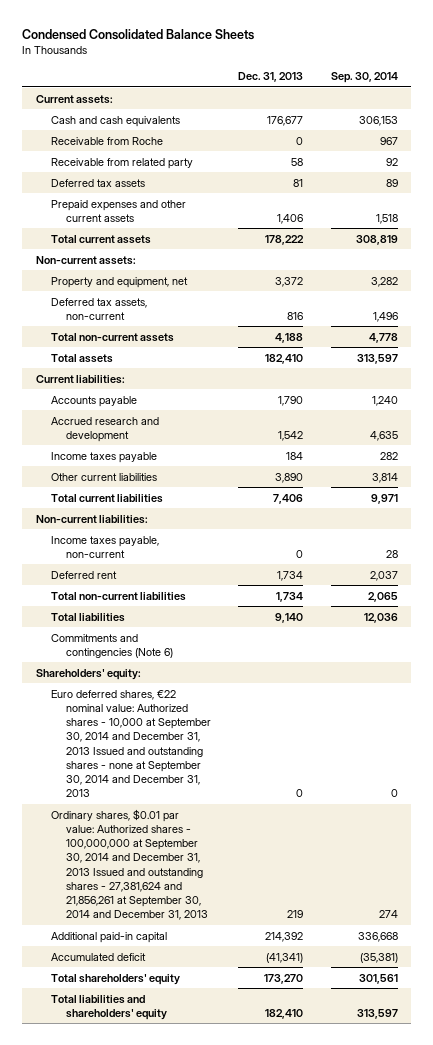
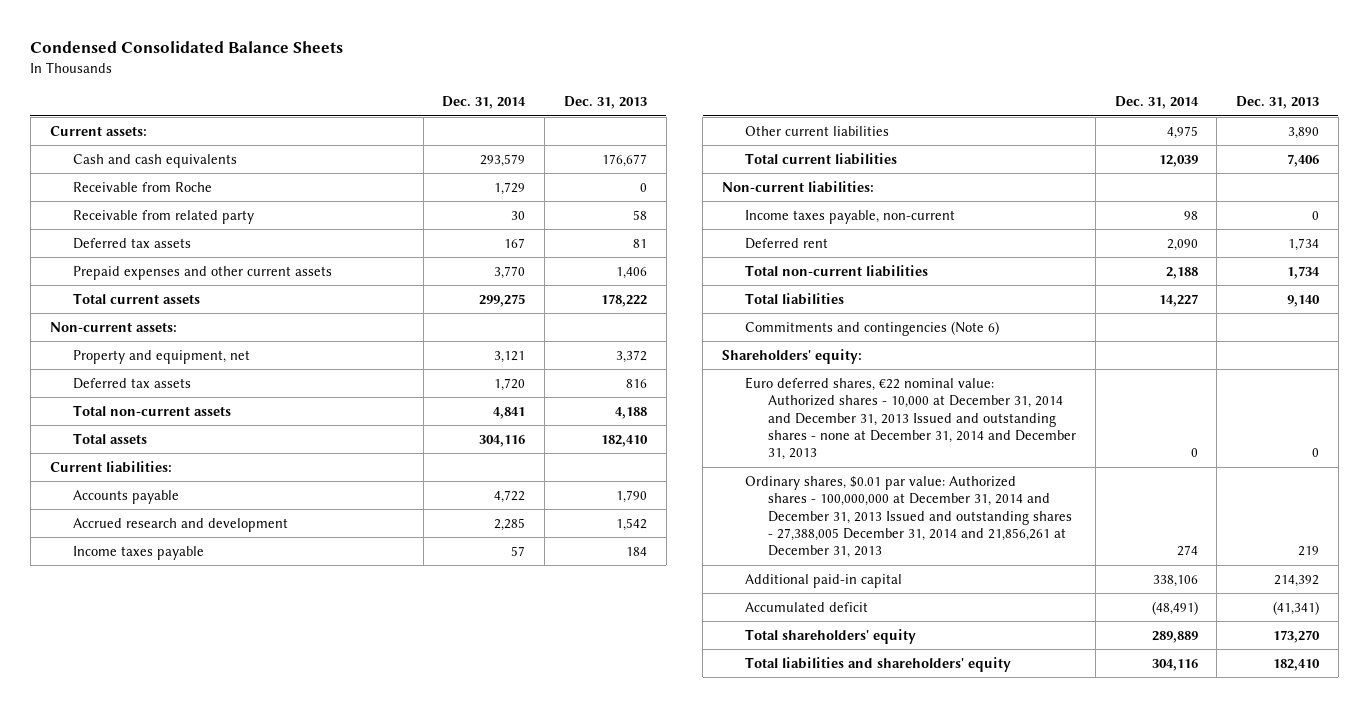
- | Dec. 31, 2013 | Sep. 30, 2014
+ | Dec. 31, 2014 | Dec. 31, 2013
- Deferred tax assets, non-current | 816 | 1,496
+ Deferred tax assets | 1,720 | 816
- Euro deferred shares, €22 nominal value: Authorized shares - 10,000 at September 30, 2014 and December 31, 2013 Issued and outstanding shares - none at September 30, 2014 and December 31, 2013 | 0 | 0
- Ordinary shares, $0.01 par value: Authorized shares - 100,000,000 at September 30, 2014 and December 31, 2013 Issued and outstanding shares - 27,381,624 and 21,856,261 at September 30, 2014 and December 31, 2013 | 219 | 274
+ Euro deferred shares, €22 nominal value: Authorized shares - 10,000 at December 31, 2014 and December 31, 2013 Issued and outstanding shares - none at December 31, 2014 and December 31, 2013 | 0 | 0
+ Ordinary shares, $0.01 par value: Authorized shares - 100,000,000 at December 31, 2014 and December 31, 2013 Issued and outstanding shares - 27,388,005 December 31, 2014 and 21,856,261 at December 31, 2013 | 274 | 219

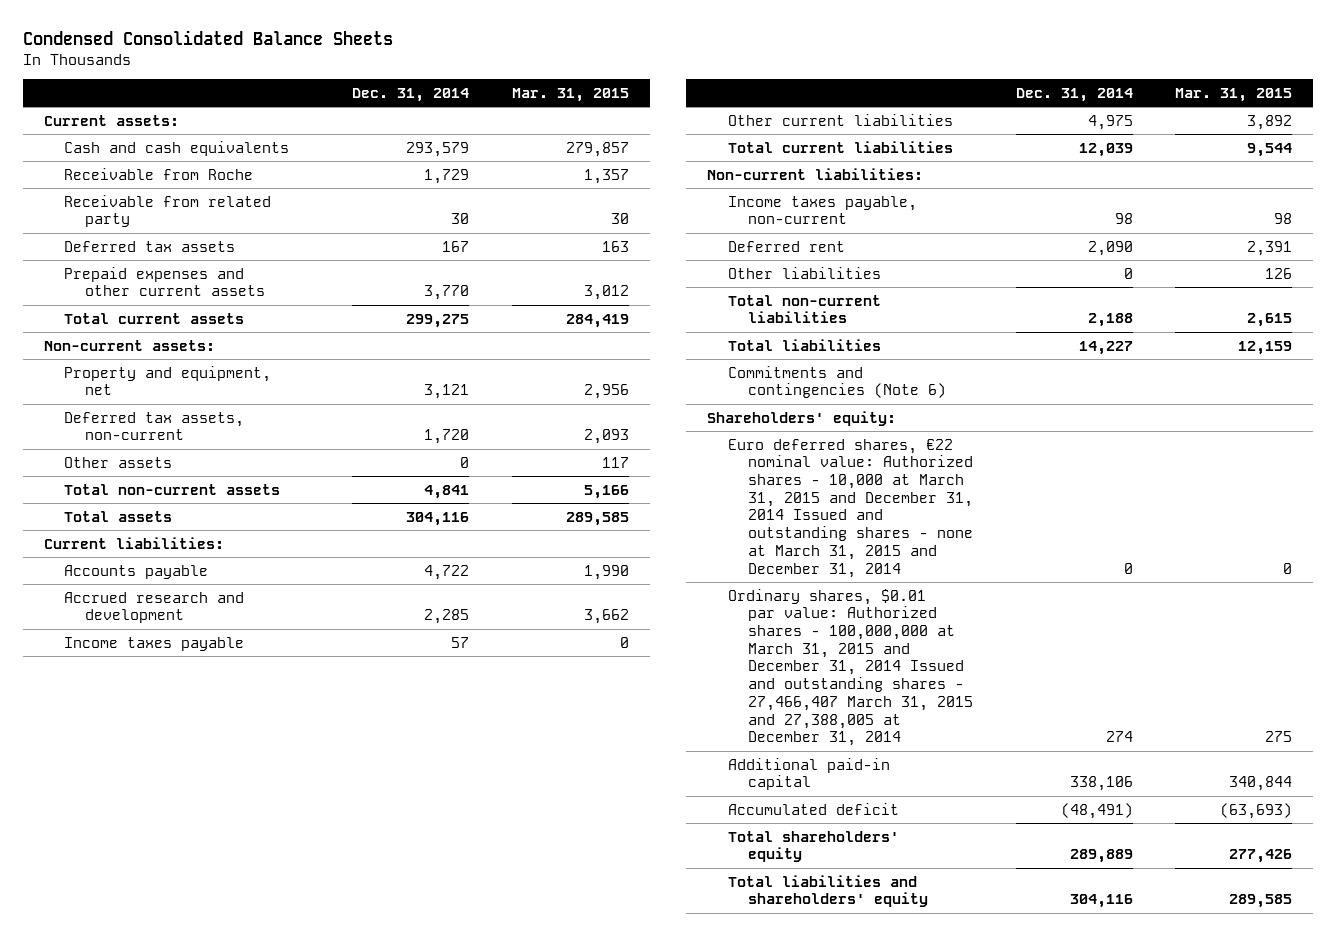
- | Dec. 31, 2014 | Dec. 31, 2013
+ | Dec. 31, 2014 | Mar. 31, 2015
- Deferred tax assets | 1,720 | 816
+ Deferred tax assets, non-current | 1,720 | 2,093
+ Other assets | 0 | 117
+ Other liabilities | 0 | 126
- Euro deferred shares, €22 nominal value: Authorized shares - 10,000 at December 31, 2014 and December 31, 2013 Issued and outstanding shares - none at December 31, 2014 and December 31, 2013 | 0 | 0
- Ordinary shares, $0.01 par value: Authorized shares - 100,000,000 at December 31, 2014 and December 31, 2013 Issued and outstanding shares - 27,388,005 December 31, 2014 and 21,856,261 at December 31, 2013 | 274 | 219
+ Euro deferred shares, €22 nominal value: Authorized shares - 10,000 at March 31, 2015 and December 31, 2014 Issued and outstanding shares - none at March 31, 2015 and December 31, 2014 | 0 | 0
+ Ordinary shares, $0.01 par value: Authorized shares - 100,000,000 at March 31, 2015 and December 31, 2014 Issued and outstanding shares - 27,466,407 March 31, 2015 and 27,388,005 at December 31, 2014 | 274 | 275

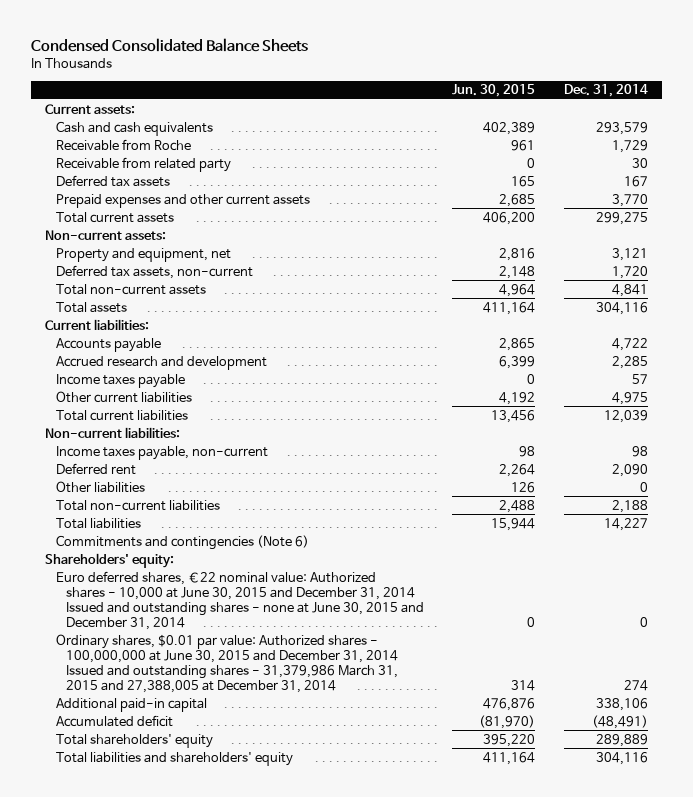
- | Dec. 31, 2014 | Mar. 31, 2015
+ | Jun. 30, 2015 | Dec. 31, 2014
- Other assets | 0 | 117
- Euro deferred shares, €22 nominal value: Authorized shares - 10,000 at March 31, 2015 and December 31, 2014 Issued and outstanding shares - none at March 31, 2015 and December 31, 2014 | 0 | 0
- Ordinary shares, $0.01 par value: Authorized shares - 100,000,000 at March 31, 2015 and December 31, 2014 Issued and outstanding shares - 27,466,407 March 31, 2015 and 27,388,005 at December 31, 2014 | 274 | 275
+ Euro deferred shares, €22 nominal value: Authorized shares - 10,000 at June 30, 2015 and December 31, 2014 Issued and outstanding shares - none at June 30, 2015 and December 31, 2014 | 0 | 0
+ Ordinary shares, $0.01 par value: Authorized shares - 100,000,000 at June 30, 2015 and December 31, 2014 Issued and outstanding shares - 31,379,986 March 31, 2015 and 27,388,005 at December 31, 2014 | 314 | 274

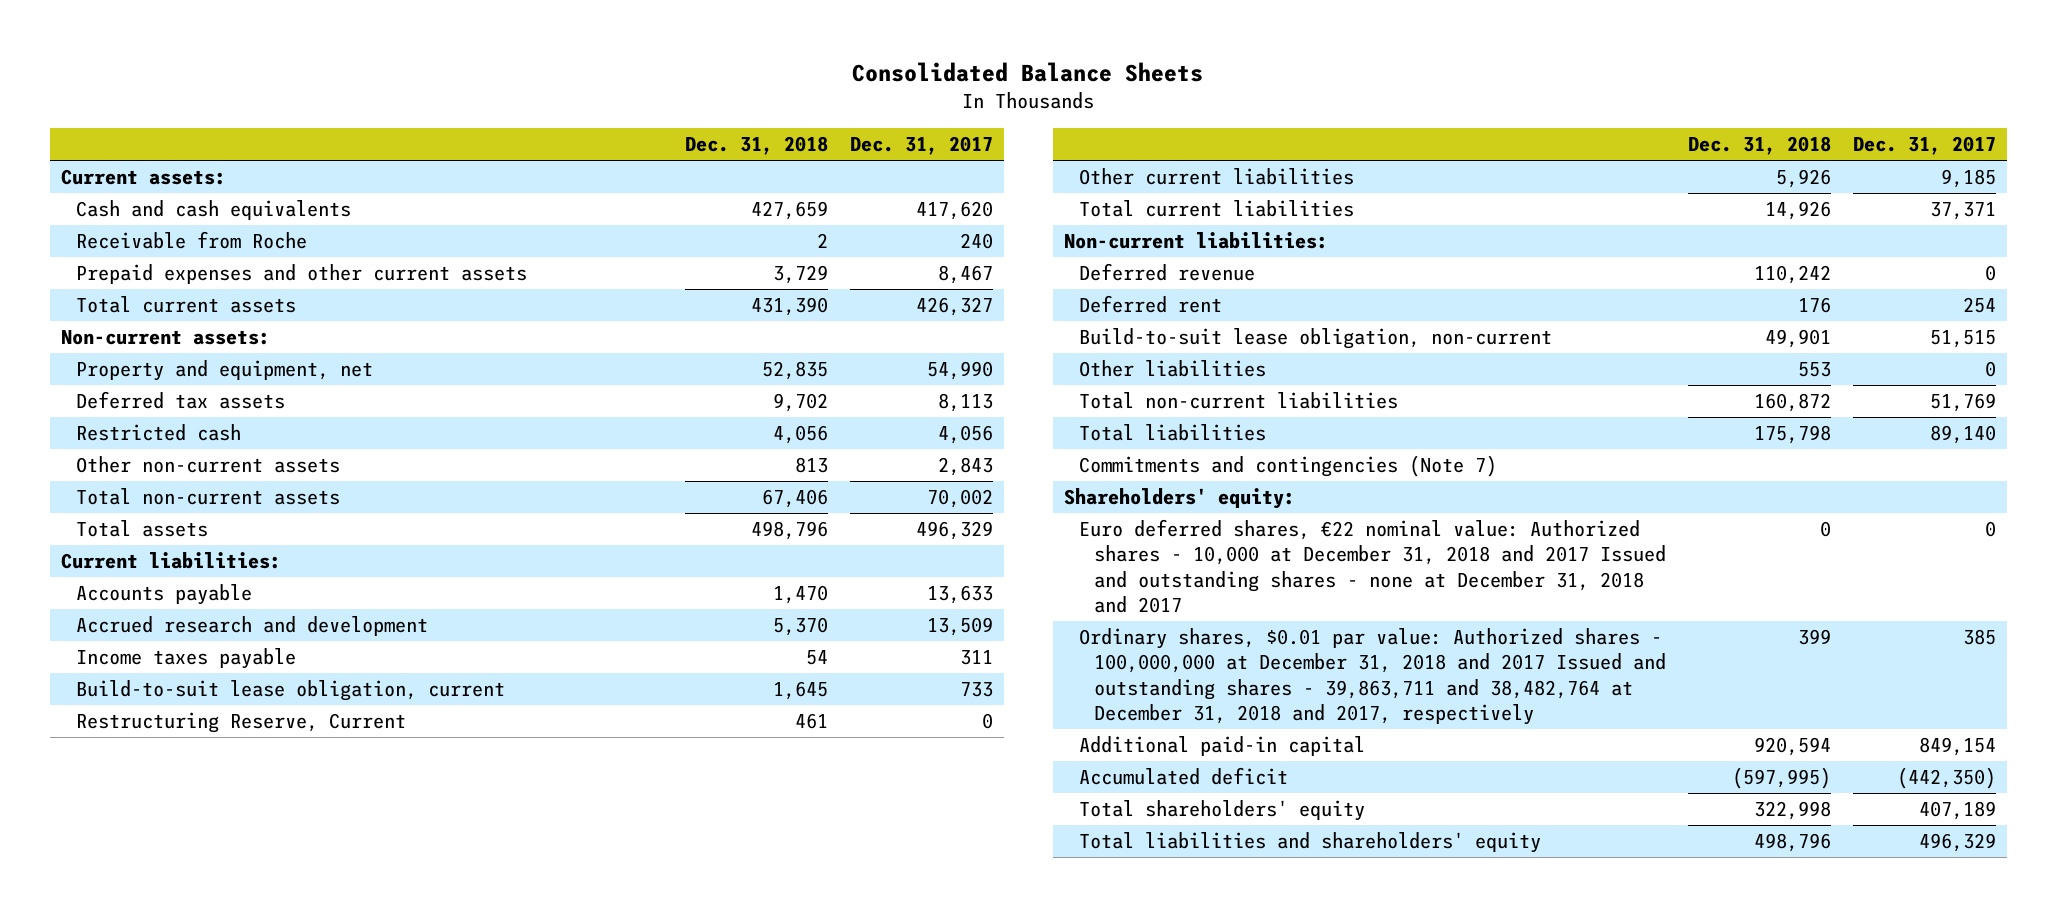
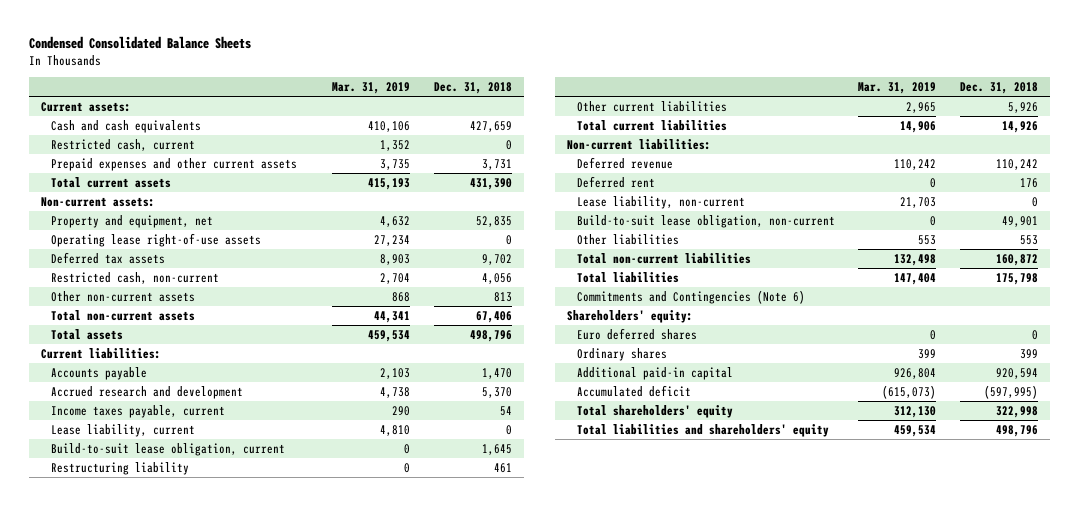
- Consolidated Balance Sheets
+ Condensed Consolidated Balance Sheets
- | Dec. 31, 2018 | Dec. 31, 2017
+ | Mar. 31, 2019 | Dec. 31, 2018
- Receivable from Roche | 2 | 240
- Prepaid expenses and other current assets | 3,729 | 8,467
+ Restricted cash, current | 1,352 | 0
+ Prepaid expenses and other current assets | 3,735 | 3,731
+ Operating lease right-of-use assets | 27,234 | 0
- Restricted cash | 4,056 | 4,056
+ Restricted cash, non-current | 2,704 | 4,056
- Income taxes payable | 54 | 311
+ Income taxes payable, current | 290 | 54
+ Lease liability, current | 4,810 | 0
- Restructuring Reserve, Current | 461 | 0
+ Restructuring liability | 0 | 461
+ Lease liability, non-current | 21,703 | 0
- Commitments and contingencies (Note 7)
+ Commitments and Contingencies (Note 6)
- Euro deferred shares, €22 nominal value: Authorized shares - 10,000 at December 31, 2018 and 2017 Issued and outstanding shares - none at December 31, 2018 and 2017 | 0 | 0
- Ordinary shares, $0.01 par value: Authorized shares - 100,000,000 at December 31, 2018 and 2017 Issued and outstanding shares - 39,863,711 and 38,482,764 at December 31, 2018 and 2017, respectively | 399 | 385
+ Euro deferred shares | 0 | 0
+ Ordinary shares | 399 | 399

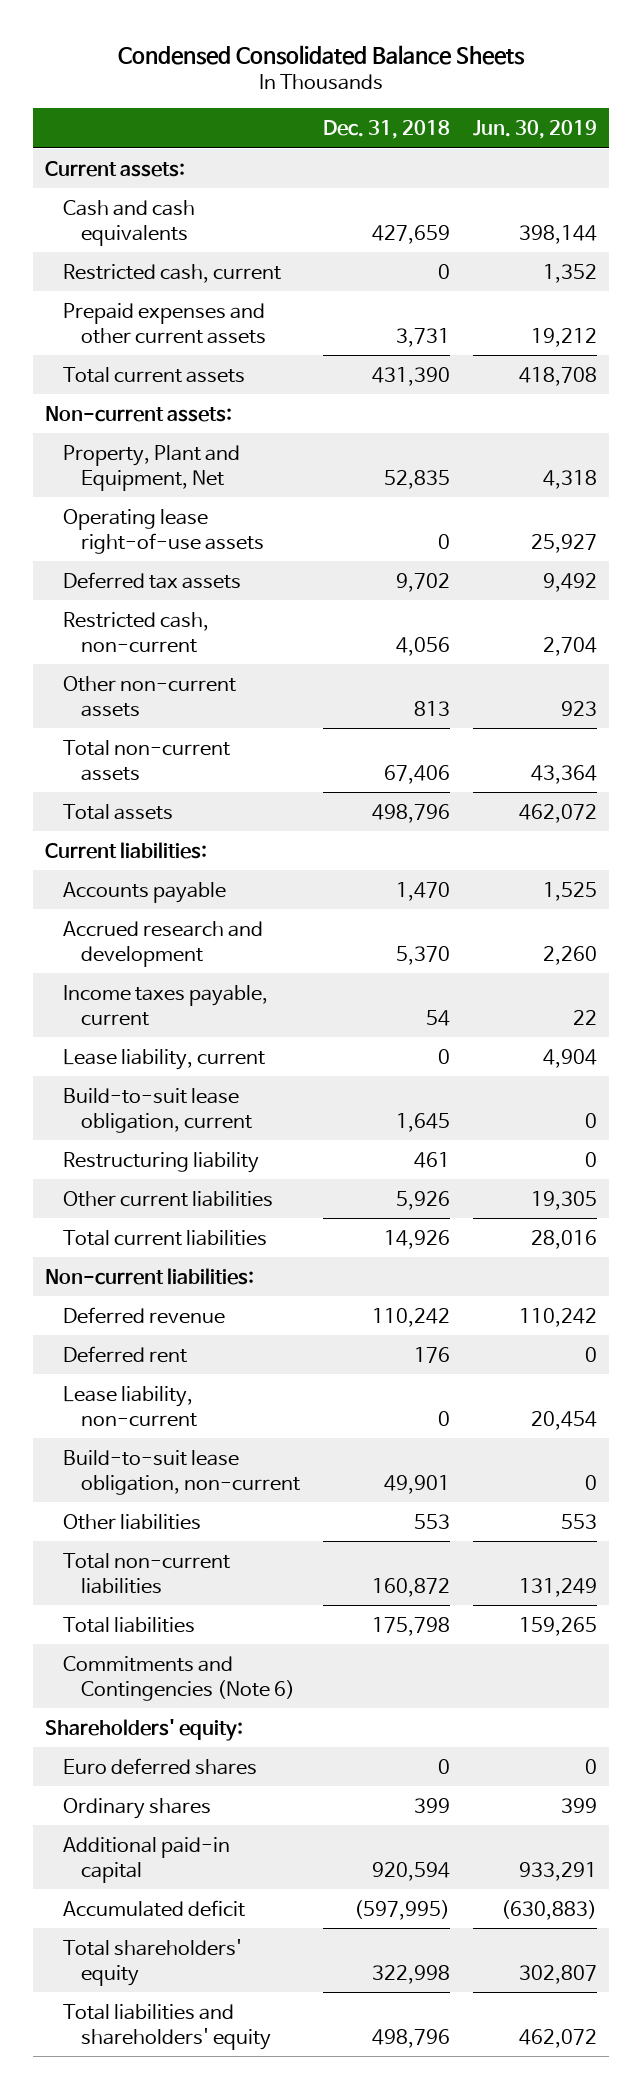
- | Mar. 31, 2019 | Dec. 31, 2018
+ | Dec. 31, 2018 | Jun. 30, 2019
- Property and equipment, net | 4,632 | 52,835
+ Property, Plant and Equipment, Net | 52,835 | 4,318

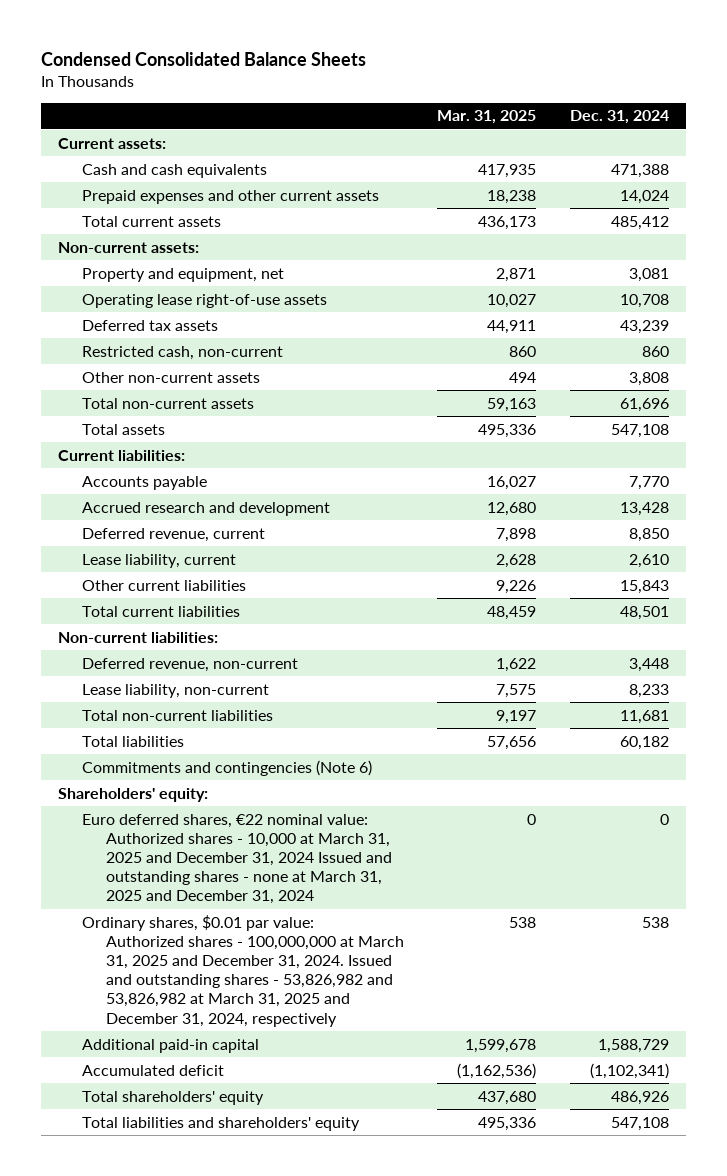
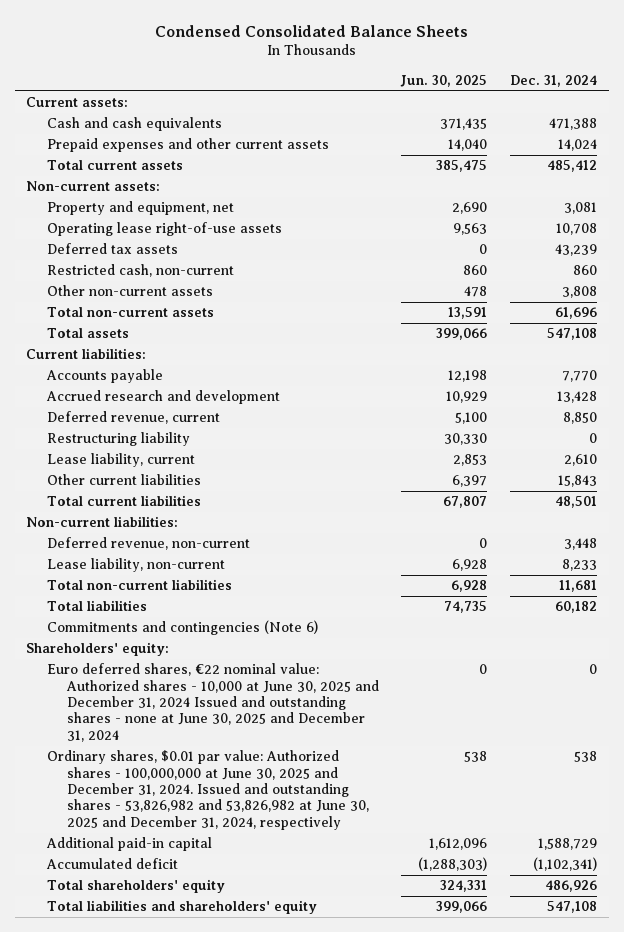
- | Mar. 31, 2025 | Dec. 31, 2024
+ | Jun. 30, 2025 | Dec. 31, 2024
+ Restructuring liability | 30,330 | 0
- Euro deferred shares, €22 nominal value: Authorized shares - 10,000 at March 31, 2025 and December 31, 2024 Issued and outstanding shares - none at March 31, 2025 and December 31, 2024 | 0 | 0
- Ordinary shares, $0.01 par value: Authorized shares - 100,000,000 at March 31, 2025 and December 31, 2024. Issued and outstanding shares - 53,826,982 and 53,826,982 at March 31, 2025 and December 31, 2024, respectively | 538 | 538
+ Euro deferred shares, €22 nominal value: Authorized shares - 10,000 at June 30, 2025 and December 31, 2024 Issued and outstanding shares - none at June 30, 2025 and December 31, 2024 | 0 | 0
+ Ordinary shares, $0.01 par value: Authorized shares - 100,000,000 at June 30, 2025 and December 31, 2024. Issued and outstanding shares - 53,826,982 and 53,826,982 at June 30, 2025 and December 31, 2024, respectively | 538 | 538

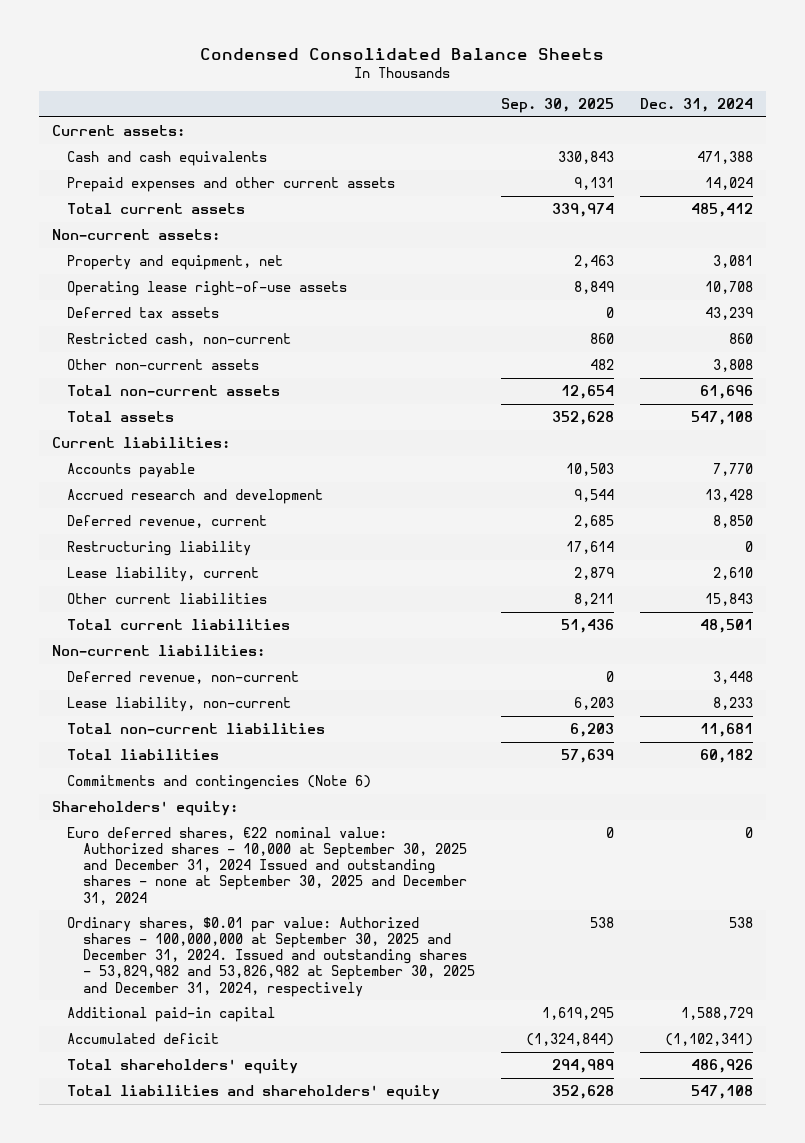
- | Jun. 30, 2025 | Dec. 31, 2024
+ | Sep. 30, 2025 | Dec. 31, 2024
- Euro deferred shares, €22 nominal value: Authorized shares - 10,000 at June 30, 2025 and December 31, 2024 Issued and outstanding shares - none at June 30, 2025 and December 31, 2024 | 0 | 0
- Ordinary shares, $0.01 par value: Authorized shares - 100,000,000 at June 30, 2025 and December 31, 2024. Issued and outstanding shares - 53,826,982 and 53,826,982 at June 30, 2025 and December 31, 2024, respectively | 538 | 538
+ Euro deferred shares, €22 nominal value: Authorized shares - 10,000 at September 30, 2025 and December 31, 2024 Issued and outstanding shares - none at September 30, 2025 and December 31, 2024 | 0 | 0
+ Ordinary shares, $0.01 par value: Authorized shares - 100,000,000 at September 30, 2025 and December 31, 2024. Issued and outstanding shares - 53,829,982 and 53,826,982 at September 30, 2025 and December 31, 2024, respectively | 538 | 538

